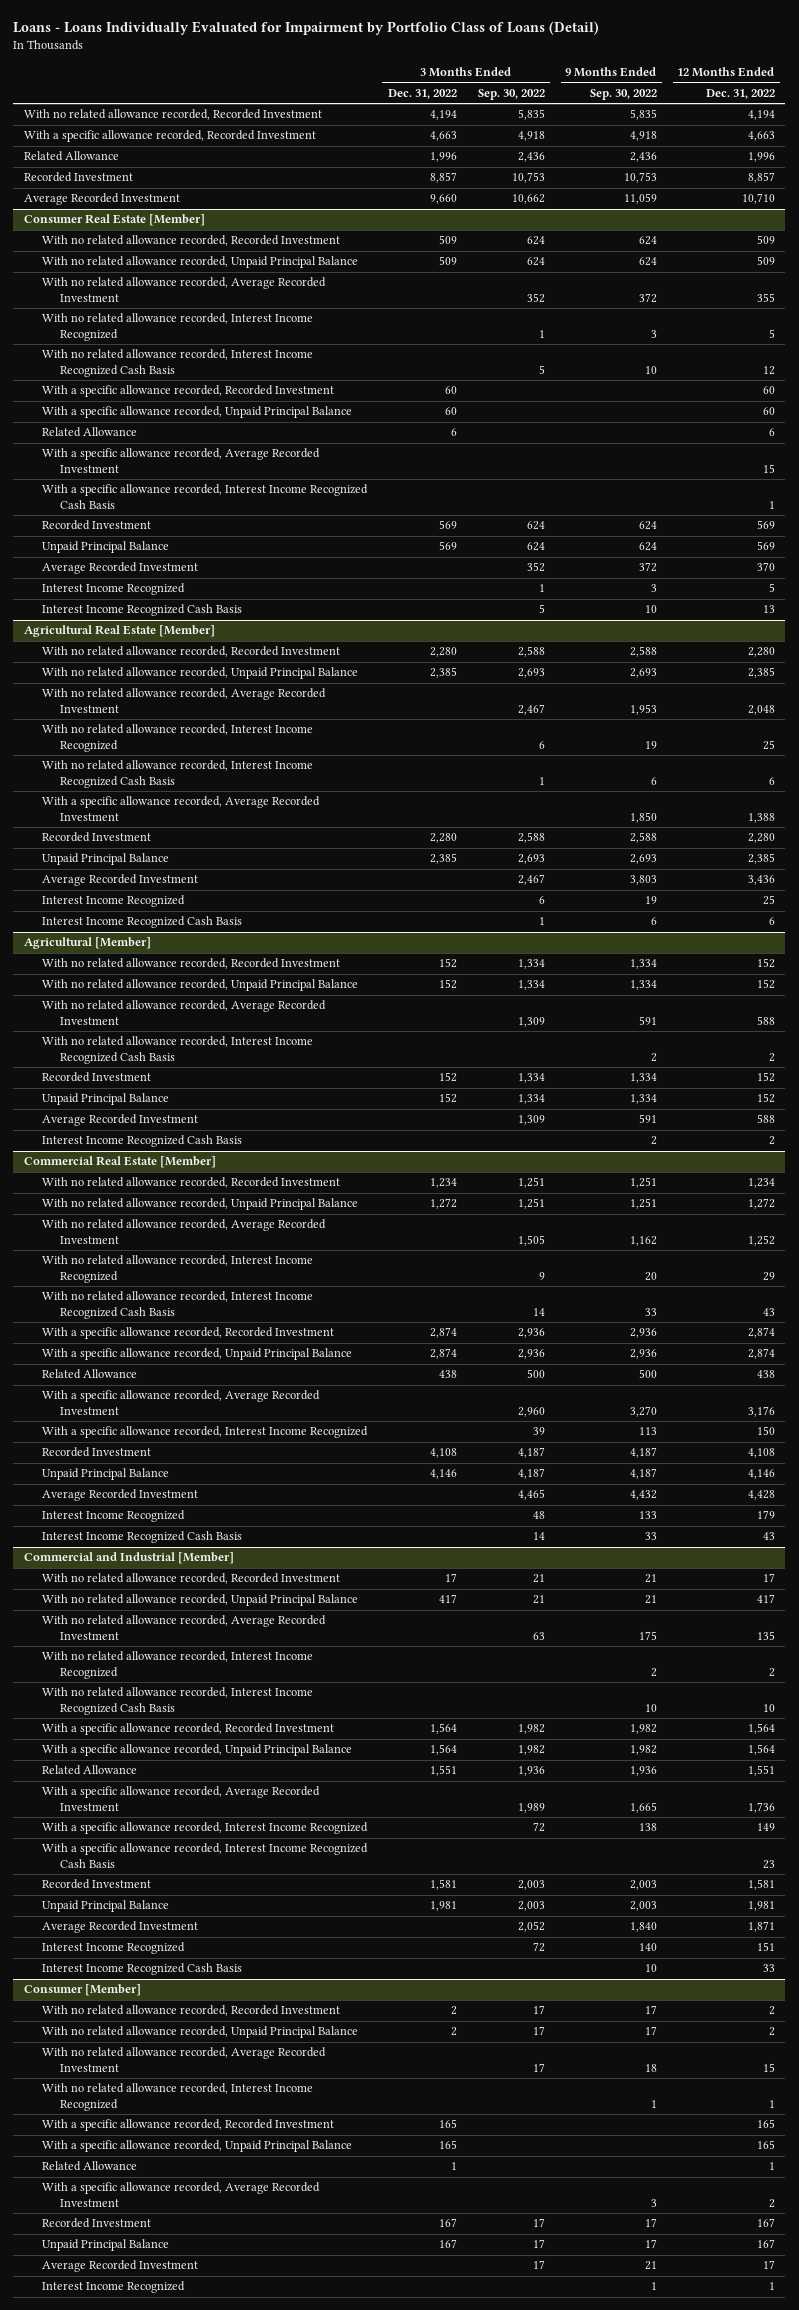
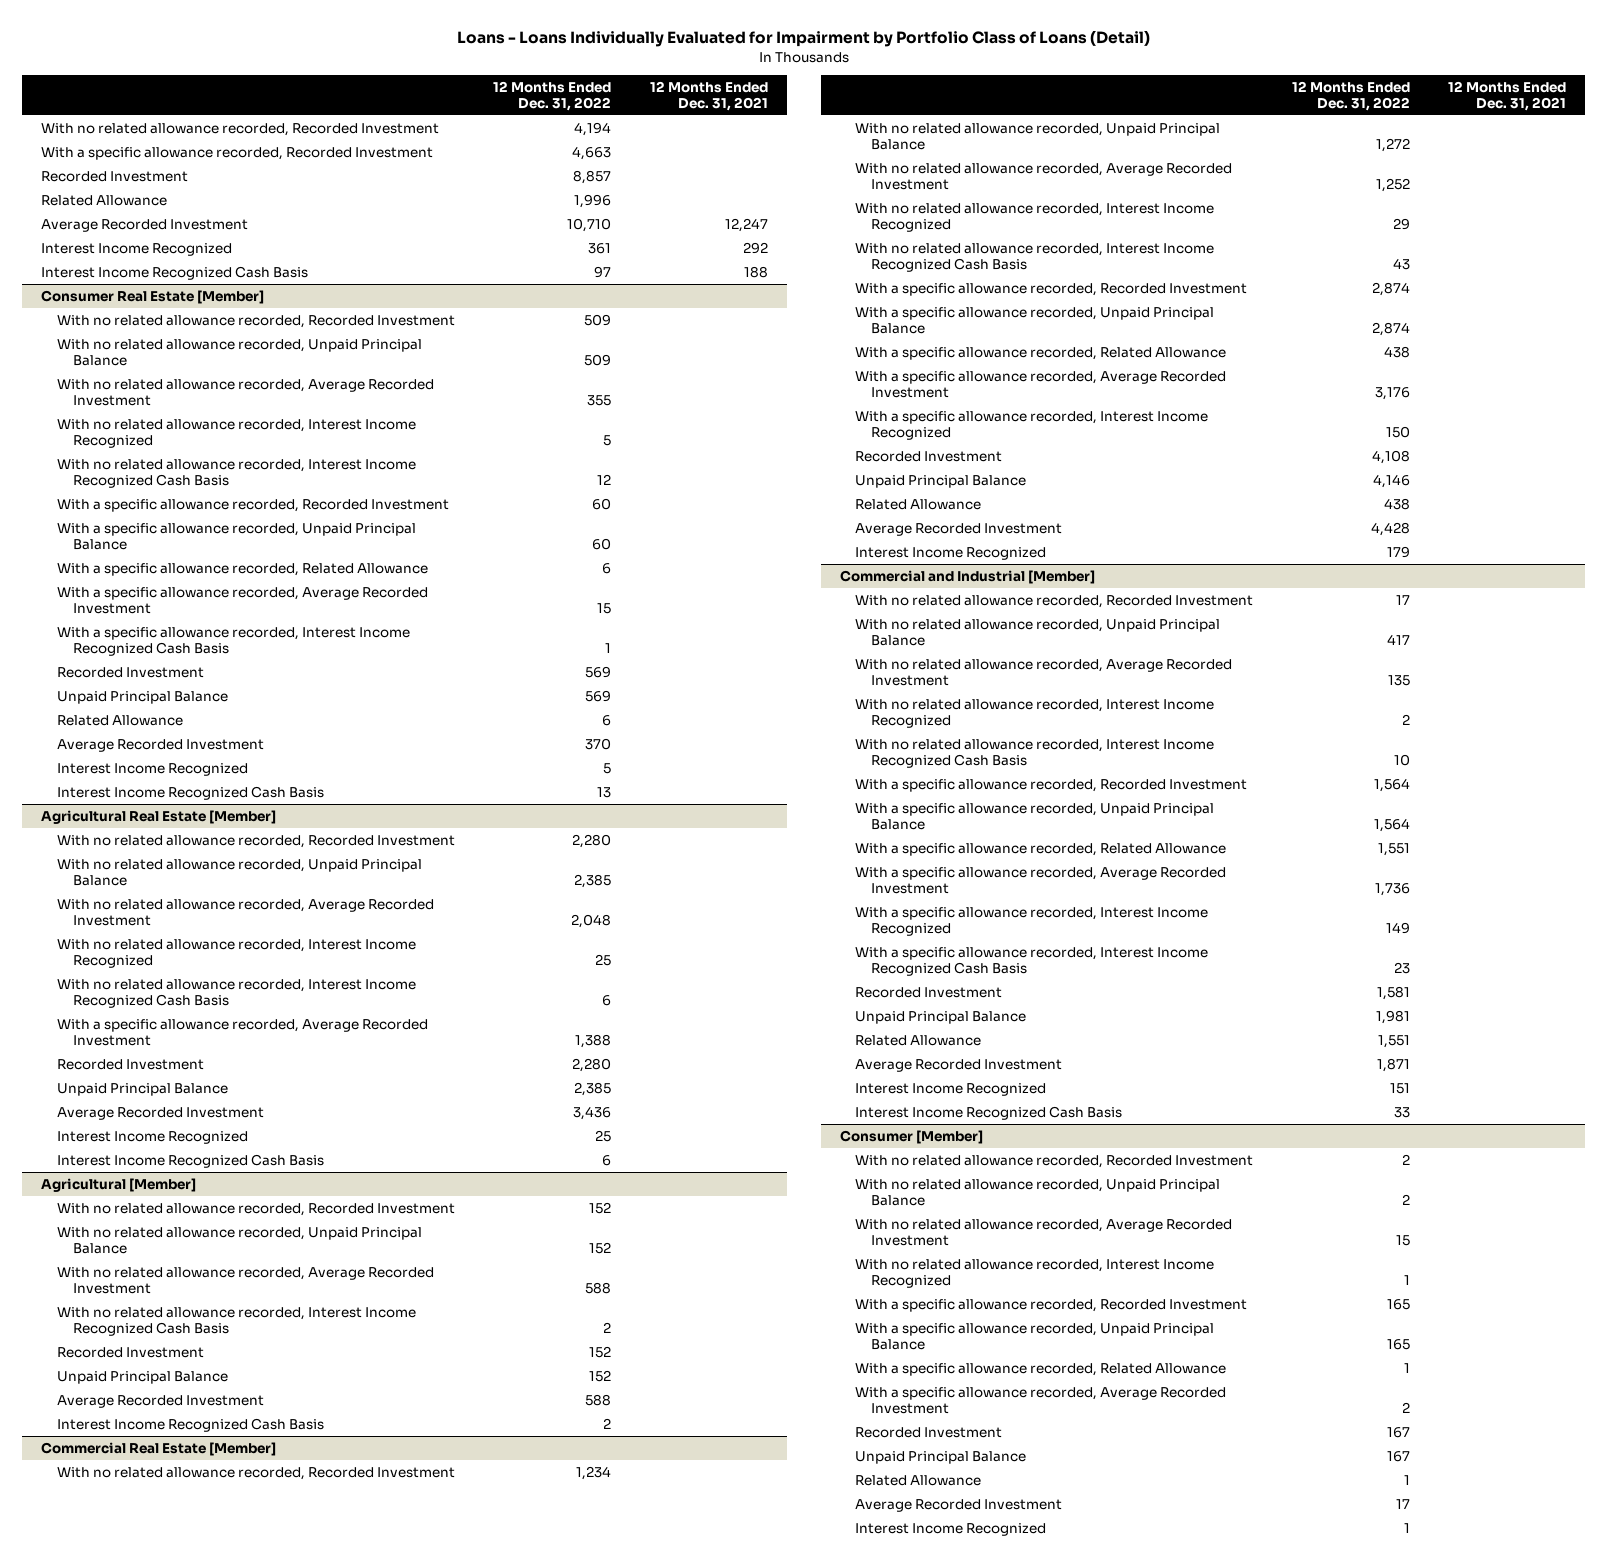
- | 3 Months Ended Dec. 31, 2022 | 3 Months Ended Sep. 30, 2022 | 9 Months Ended Sep. 30, 2022 | 12 Months Ended Dec. 31, 2022
+ | 12 Months Ended Dec. 31, 2022 | 12 Months Ended Dec. 31, 2021
moved down: Related Allowance | 1,996 |
+ Interest Income Recognized | 361 | 292
+ Interest Income Recognized Cash Basis | 97 | 188
@ Consumer Real Estate [Member]
+ With a specific allowance recorded, Related Allowance | 6 |
moved down: Related Allowance | 6 |
@ Commercial Real Estate [Member]
+ With a specific allowance recorded, Related Allowance | 438 |
moved down: Related Allowance | 438 |
- Interest Income Recognized Cash Basis | | 14 | 33 | 43
@ Commercial and Industrial [Member]
+ With a specific allowance recorded, Related Allowance | 1,551 |
moved down: Related Allowance | 1,551 |
@ Consumer [Member]
+ With a specific allowance recorded, Related Allowance | 1 |
moved down: Related Allowance | 1 |

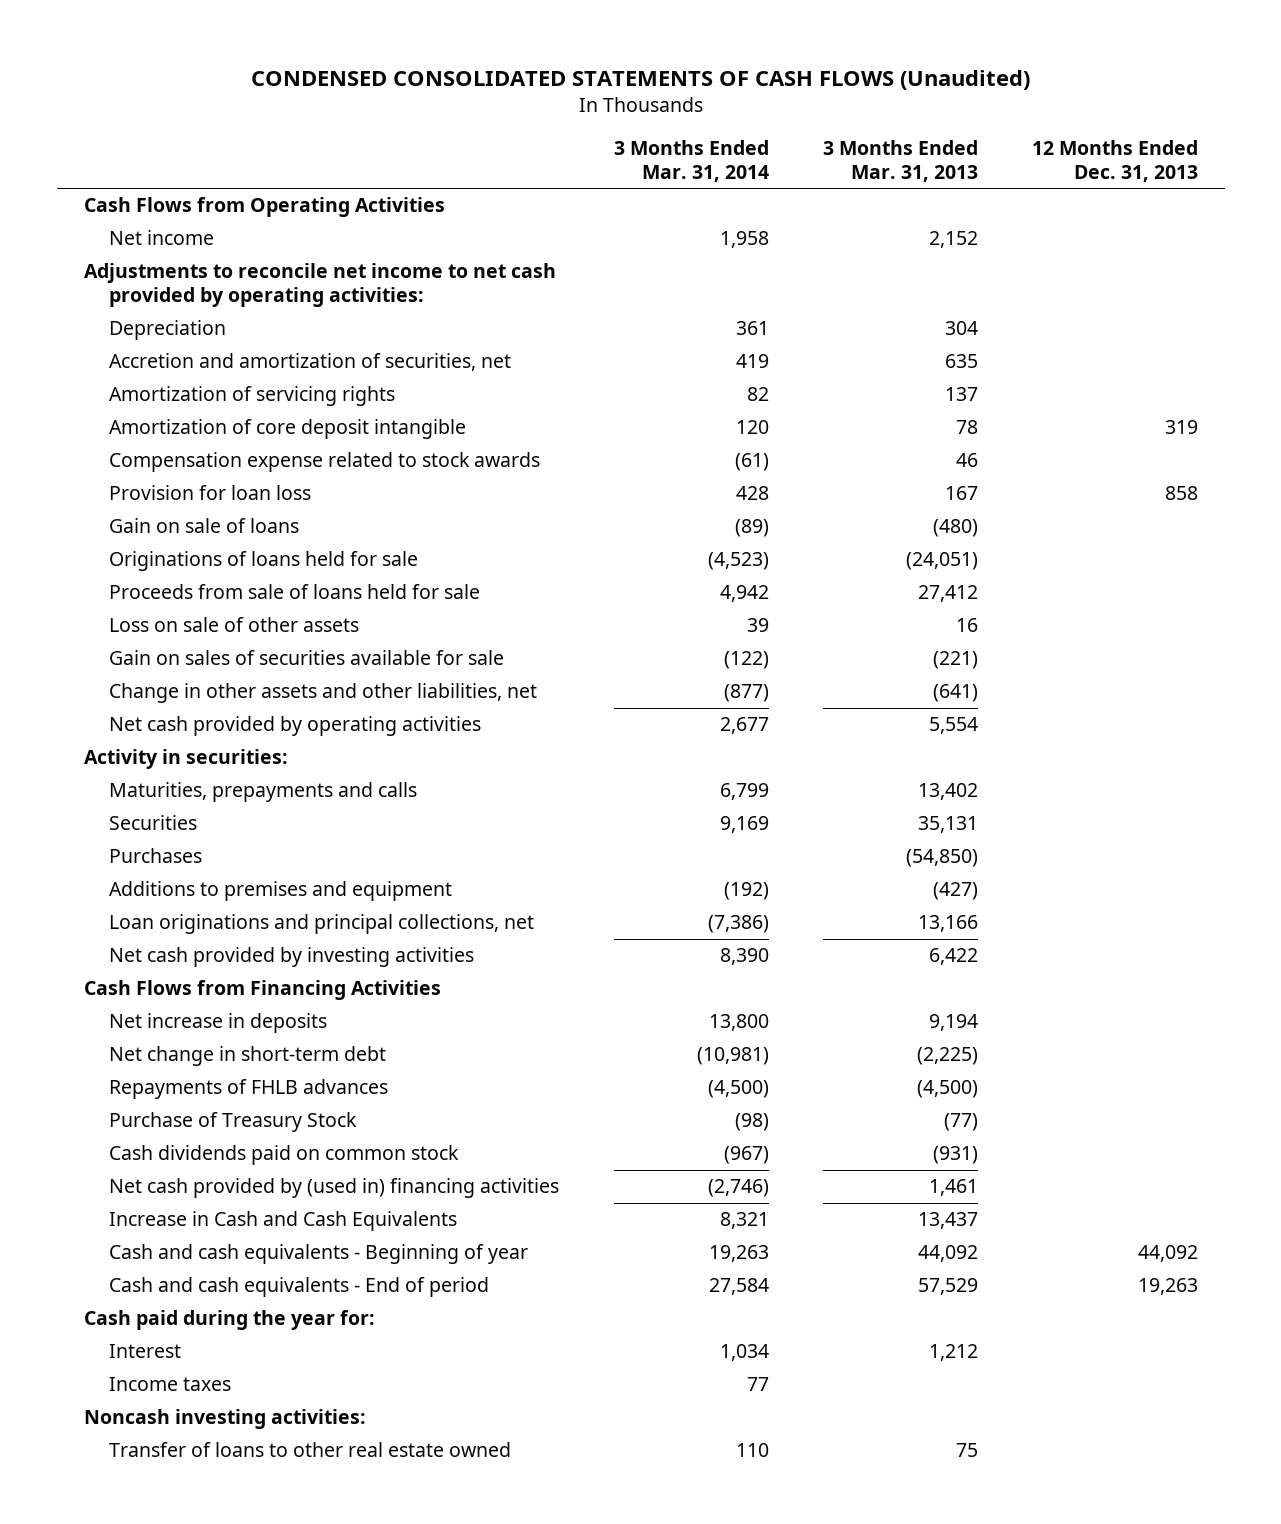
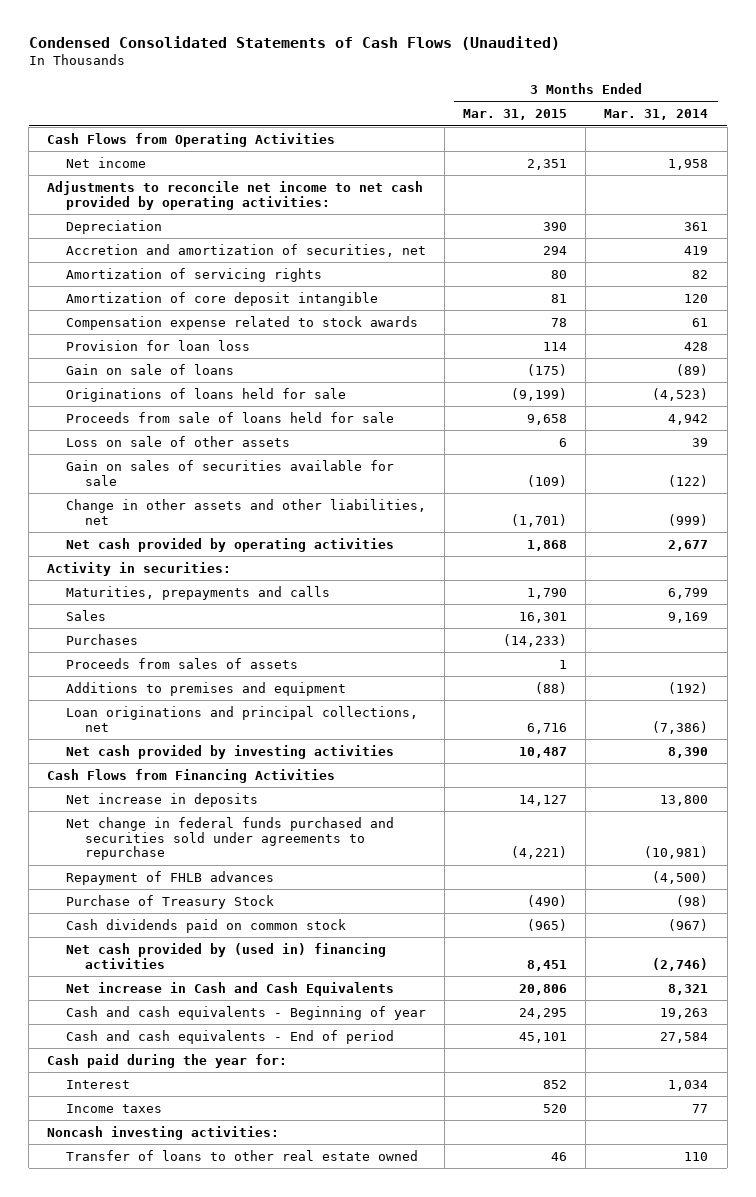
- CONDENSED CONSOLIDATED STATEMENTS OF CASH FLOWS (Unaudited)
+ Condensed Consolidated Statements of Cash Flows (Unaudited)
- | 3 Months Ended Mar. 31, 2014 | 3 Months Ended Mar. 31, 2013 | 12 Months Ended Dec. 31, 2013
+ | 3 Months Ended Mar. 31, 2015 | 3 Months Ended Mar. 31, 2014
- Compensation expense related to stock awards | (61) | 46 |
+ Compensation expense related to stock awards | 78 | 61
- Change in other assets and other liabilities, net | (877) | (641) |
+ Change in other assets and other liabilities, net | (1,701) | (999)
- Securities | 9,169 | 35,131 |
+ Sales | 16,301 | 9,169
+ Proceeds from sales of assets | 1 |
- Net change in short-term debt | (10,981) | (2,225) |
- Repayments of FHLB advances | (4,500) | (4,500) |
+ Net change in federal funds purchased and securities sold under agreements to repurchase | (4,221) | (10,981)
+ Repayment of FHLB advances | | (4,500)
- Increase in Cash and Cash Equivalents | 8,321 | 13,437 |
+ Net increase in Cash and Cash Equivalents | 20,806 | 8,321

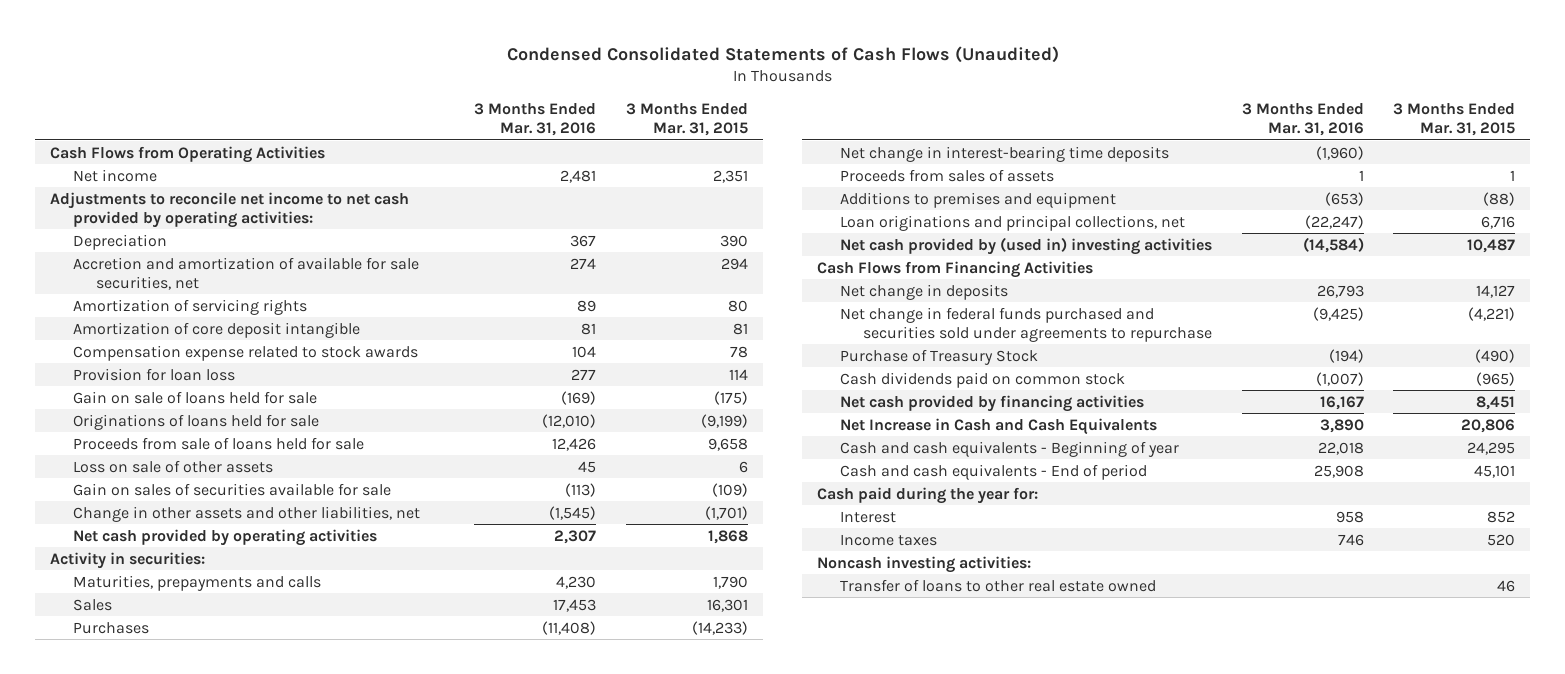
- | 3 Months Ended Mar. 31, 2015 | 3 Months Ended Mar. 31, 2014
+ | 3 Months Ended Mar. 31, 2016 | 3 Months Ended Mar. 31, 2015
- Accretion and amortization of securities, net | 294 | 419
+ Accretion and amortization of available for sale securities, net | 274 | 294
- Gain on sale of loans | (175) | (89)
+ Gain on sale of loans held for sale | (169) | (175)
+ Net change in interest-bearing time deposits | (1,960) |
- Net cash provided by investing activities | 10,487 | 8,390
+ Net cash provided by (used in) investing activities | (14,584) | 10,487
- Net increase in deposits | 14,127 | 13,800
+ Net change in deposits | 26,793 | 14,127
- Repayment of FHLB advances | | (4,500)
- Net cash provided by (used in) financing activities | 8,451 | (2,746)
- Net increase in Cash and Cash Equivalents | 20,806 | 8,321
+ Net cash provided by financing activities | 16,167 | 8,451
+ Net Increase in Cash and Cash Equivalents | 3,890 | 20,806

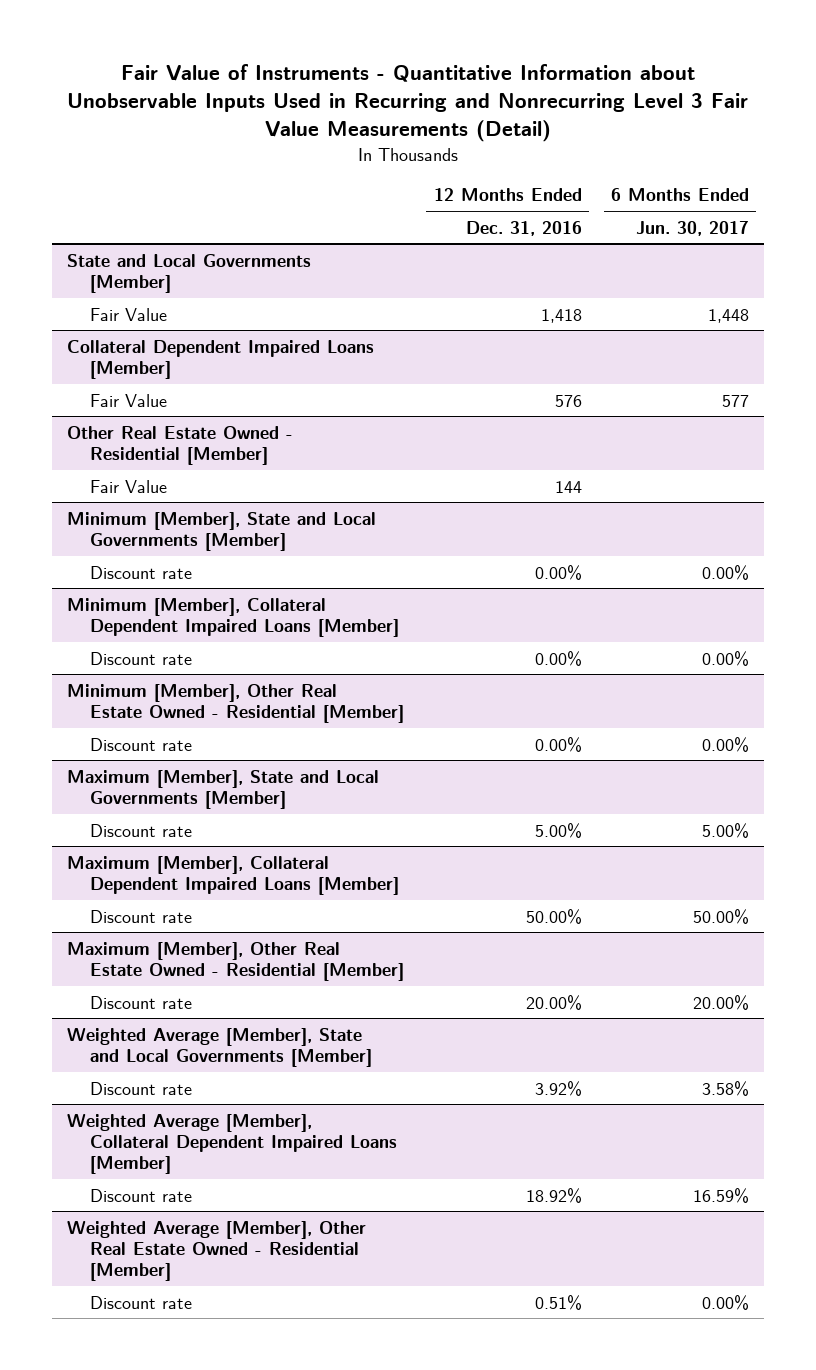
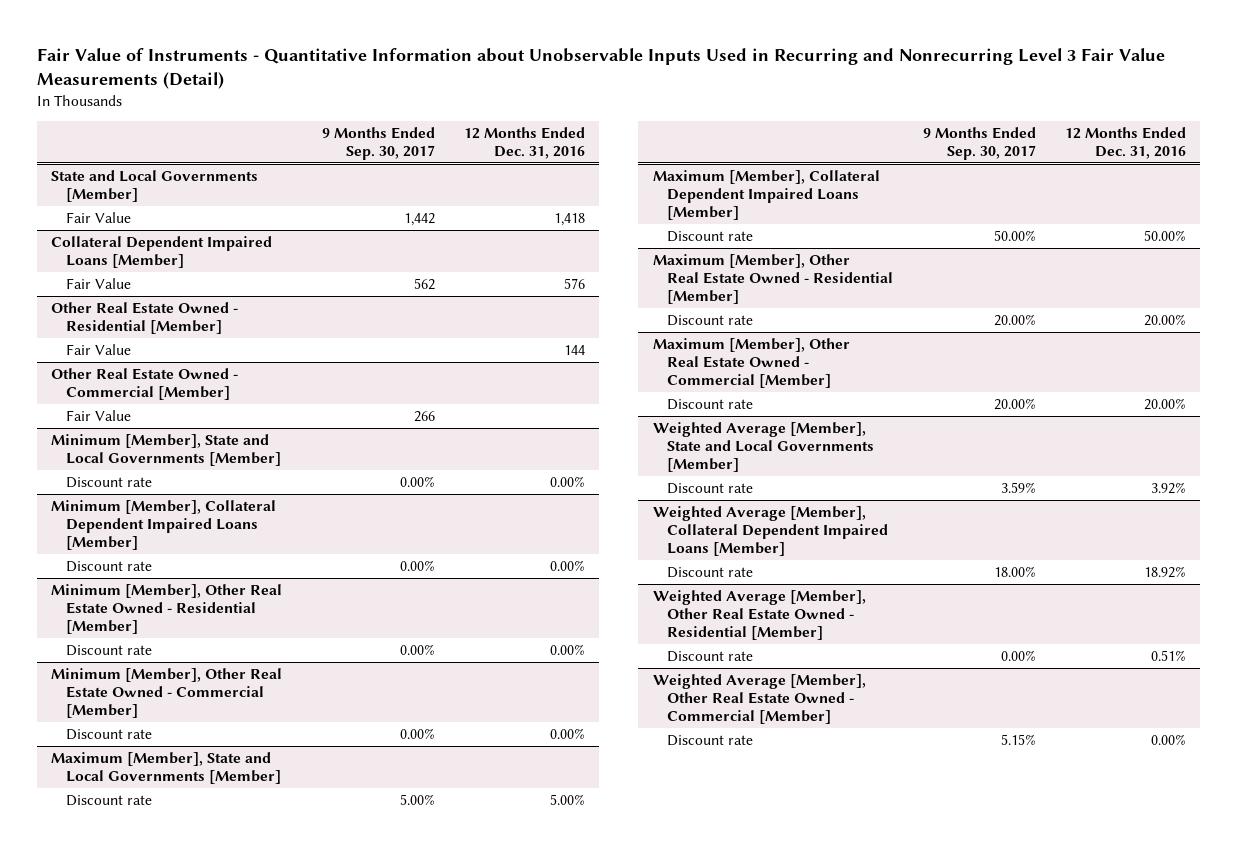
- | 12 Months Ended Dec. 31, 2016 | 6 Months Ended Jun. 30, 2017
+ | 9 Months Ended Sep. 30, 2017 | 12 Months Ended Dec. 31, 2016
+ Other Real Estate Owned - Commercial [Member]
+ Fair Value | 266 |
+ Minimum [Member], Other Real Estate Owned - Commercial [Member]
+ Discount rate | 0.00% | 0.00%
+ Maximum [Member], Other Real Estate Owned - Commercial [Member]
+ Discount rate | 20.00% | 20.00%
+ Weighted Average [Member], Other Real Estate Owned - Commercial [Member]
+ Discount rate | 5.15% | 0.00%

